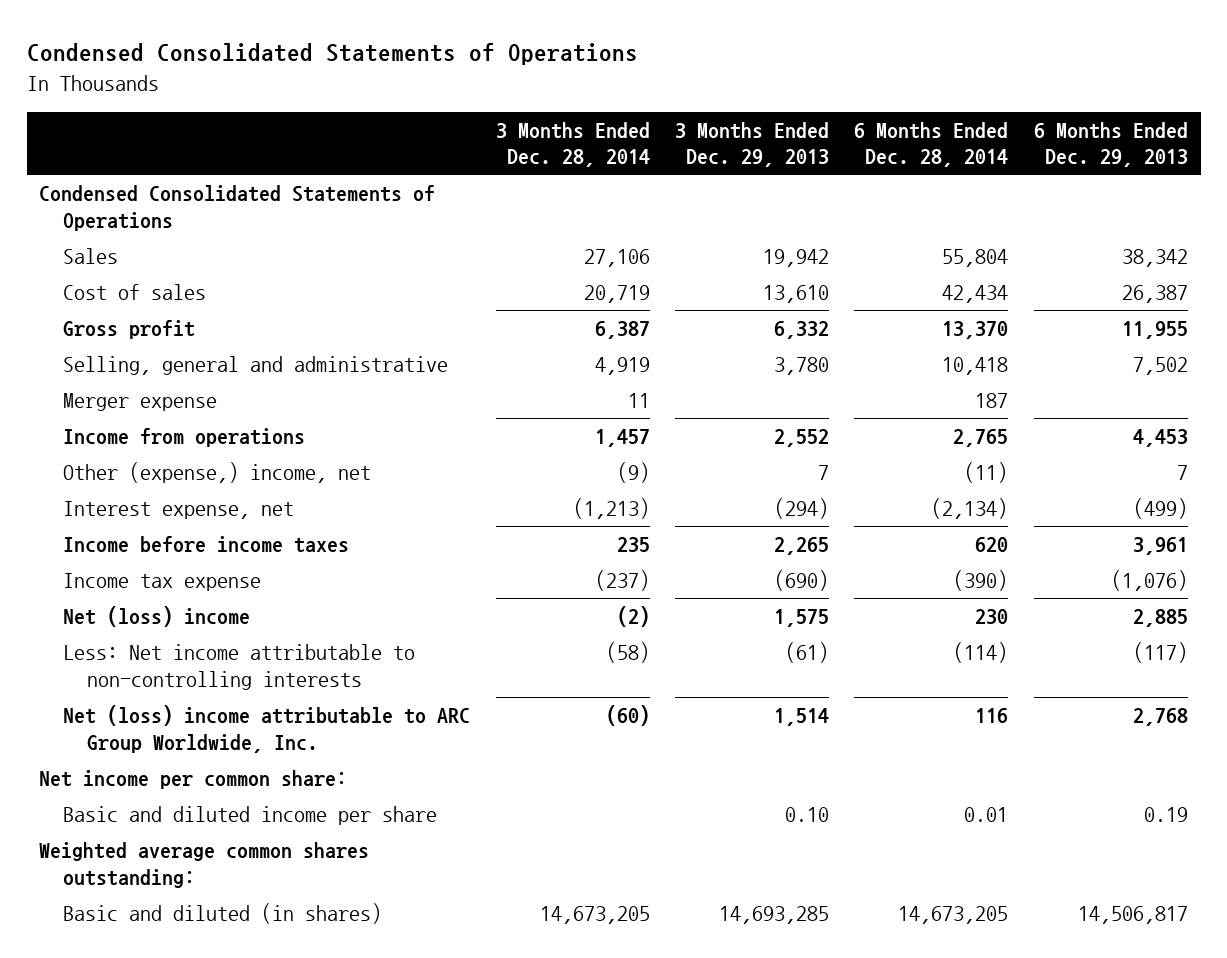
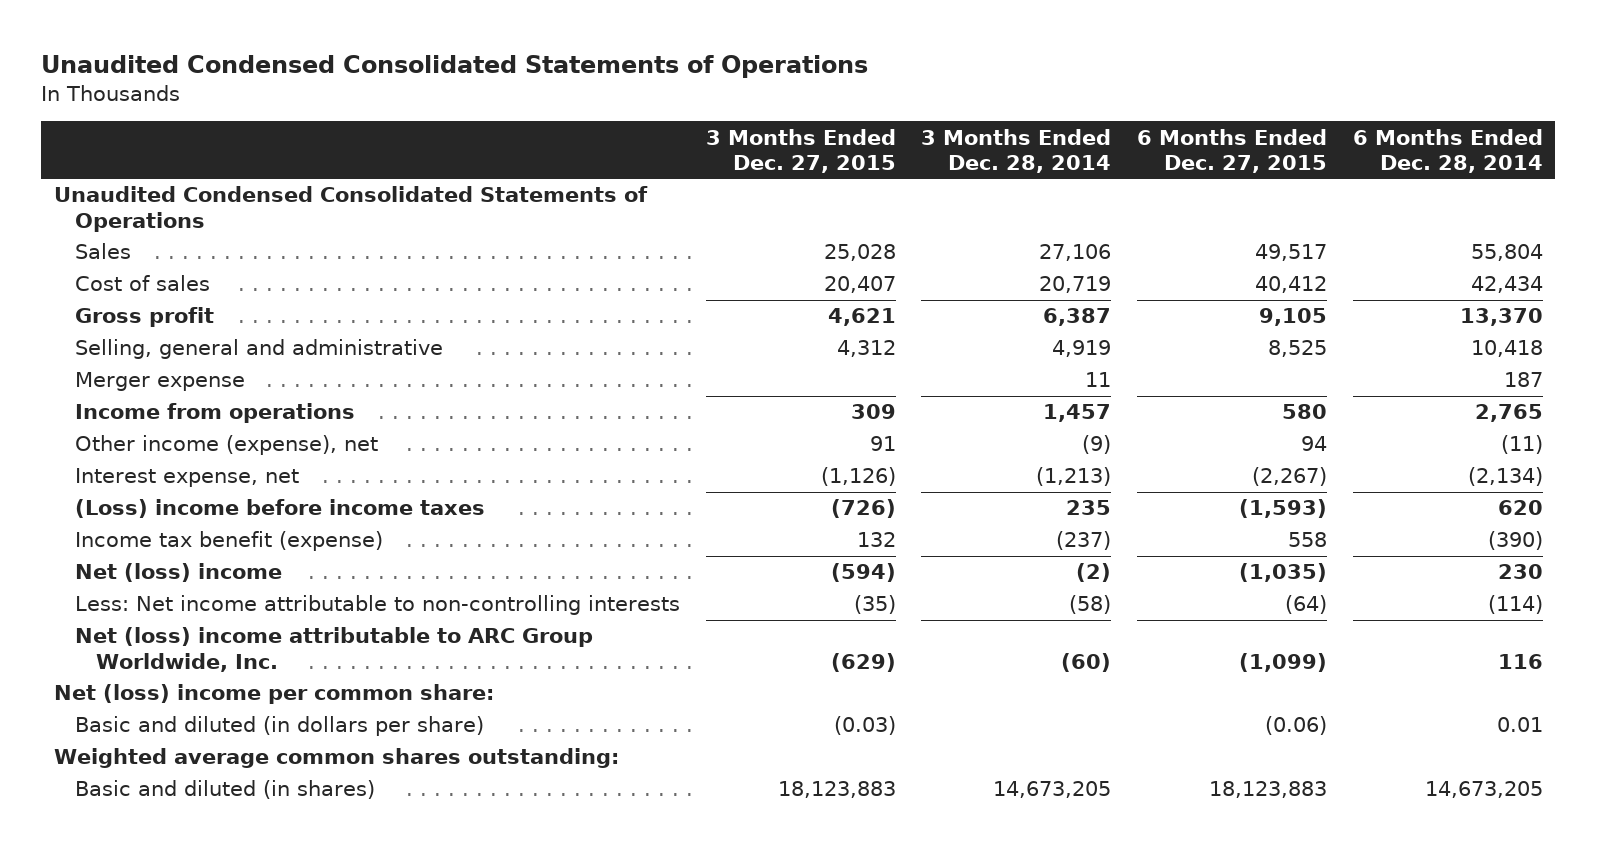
- Condensed Consolidated Statements of Operations
+ Unaudited Condensed Consolidated Statements of Operations
- | 3 Months Ended Dec. 28, 2014 | 3 Months Ended Dec. 29, 2013 | 6 Months Ended Dec. 28, 2014 | 6 Months Ended Dec. 29, 2013
+ | 3 Months Ended Dec. 27, 2015 | 3 Months Ended Dec. 28, 2014 | 6 Months Ended Dec. 27, 2015 | 6 Months Ended Dec. 28, 2014
- Condensed Consolidated Statements of Operations
+ Unaudited Condensed Consolidated Statements of Operations
- Other (expense,) income, net | (9) | 7 | (11) | 7
+ Other income (expense), net | 91 | (9) | 94 | (11)
- Income before income taxes | 235 | 2,265 | 620 | 3,961
- Income tax expense | (237) | (690) | (390) | (1,076)
+ (Loss) income before income taxes | (726) | 235 | (1,593) | 620
+ Income tax benefit (expense) | 132 | (237) | 558 | (390)
- Net income per common share:
- Basic and diluted income per share | | 0.10 | 0.01 | 0.19
+ Net (loss) income per common share:
+ Basic and diluted (in dollars per share) | (0.03) | | (0.06) | 0.01

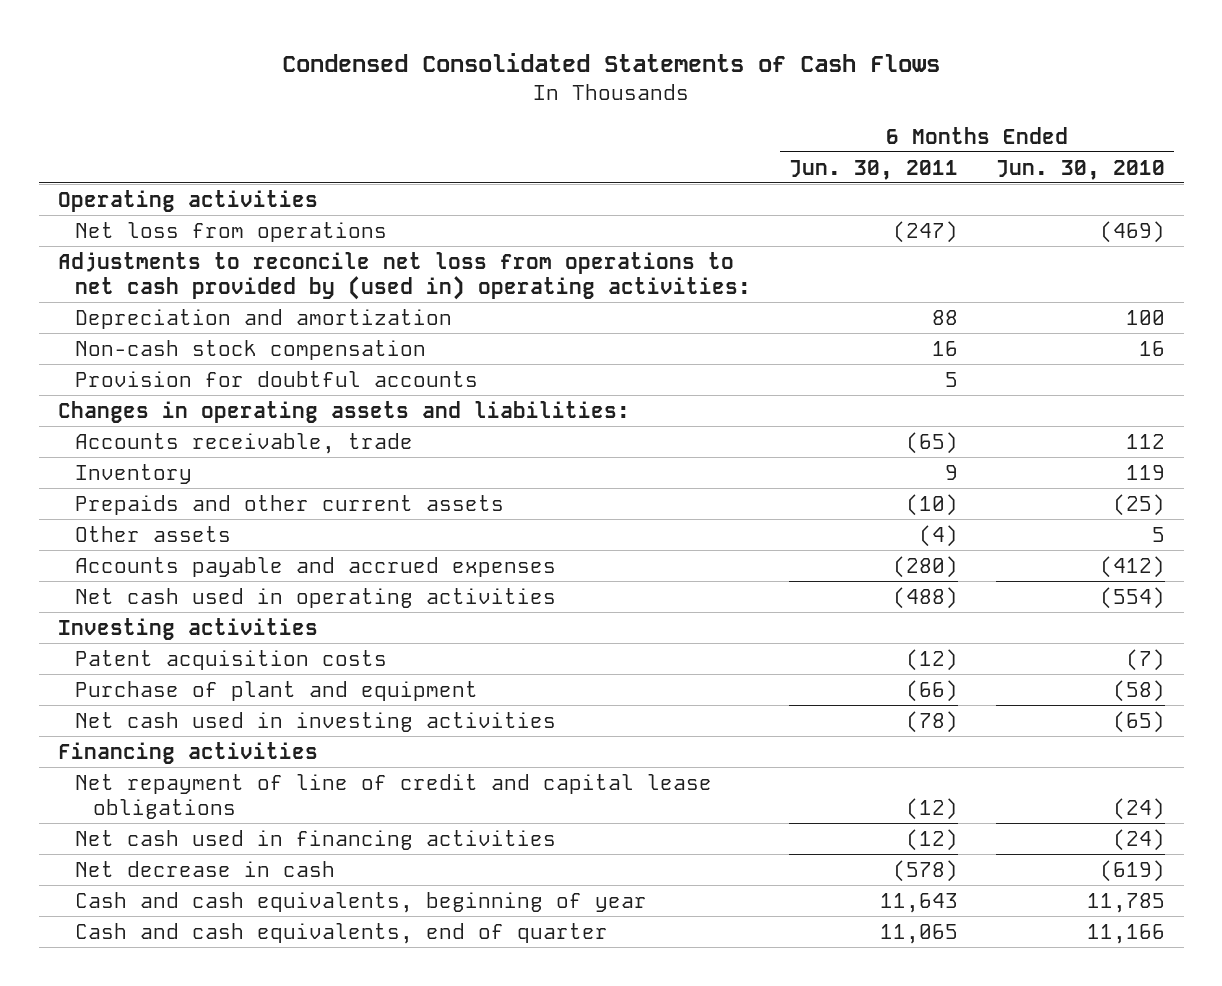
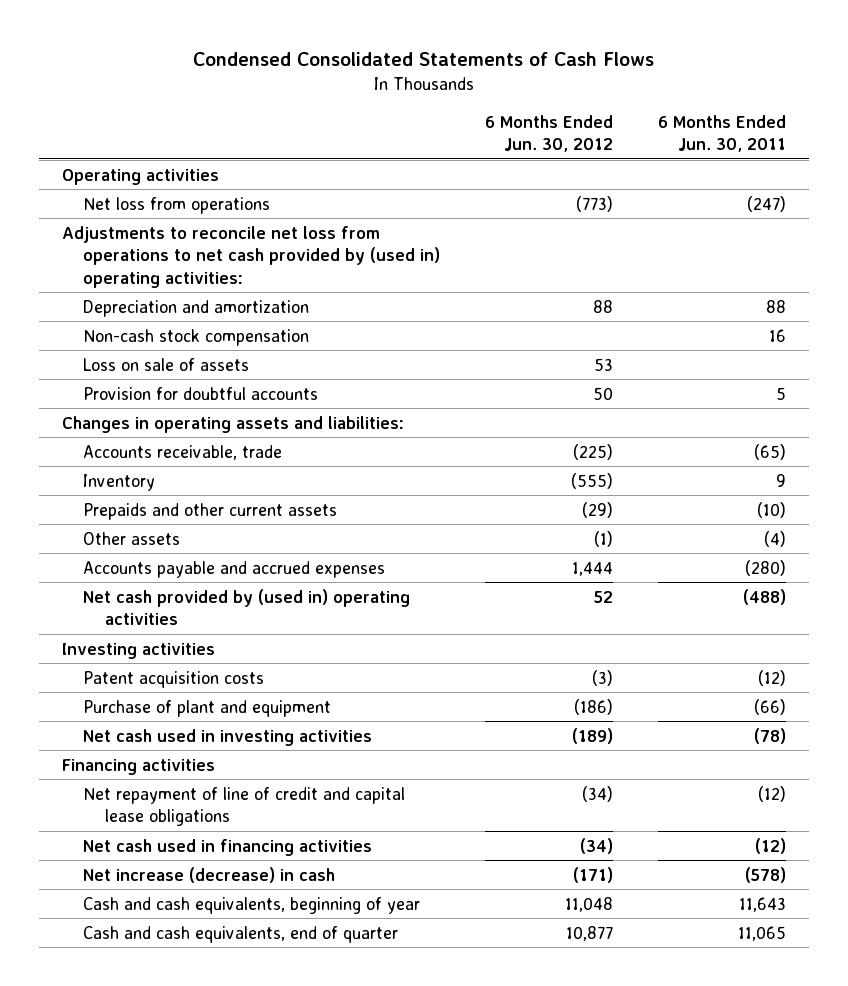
- | 6 Months Ended Jun. 30, 2011 | 6 Months Ended Jun. 30, 2010
+ | 6 Months Ended Jun. 30, 2012 | 6 Months Ended Jun. 30, 2011
+ Loss on sale of assets | 53 |
- Net cash used in operating activities | (488) | (554)
+ Net cash provided by (used in) operating activities | 52 | (488)
- Net decrease in cash | (578) | (619)
+ Net increase (decrease) in cash | (171) | (578)

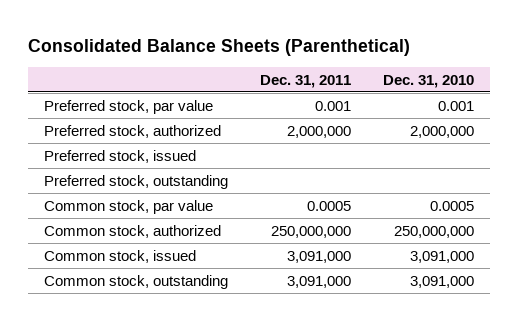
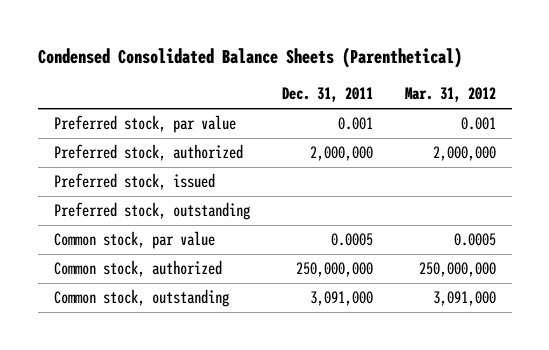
- Consolidated Balance Sheets (Parenthetical)
+ Condensed Consolidated Balance Sheets (Parenthetical)
- | Dec. 31, 2011 | Dec. 31, 2010
+ | Dec. 31, 2011 | Mar. 31, 2012
- Common stock, issued | 3,091,000 | 3,091,000

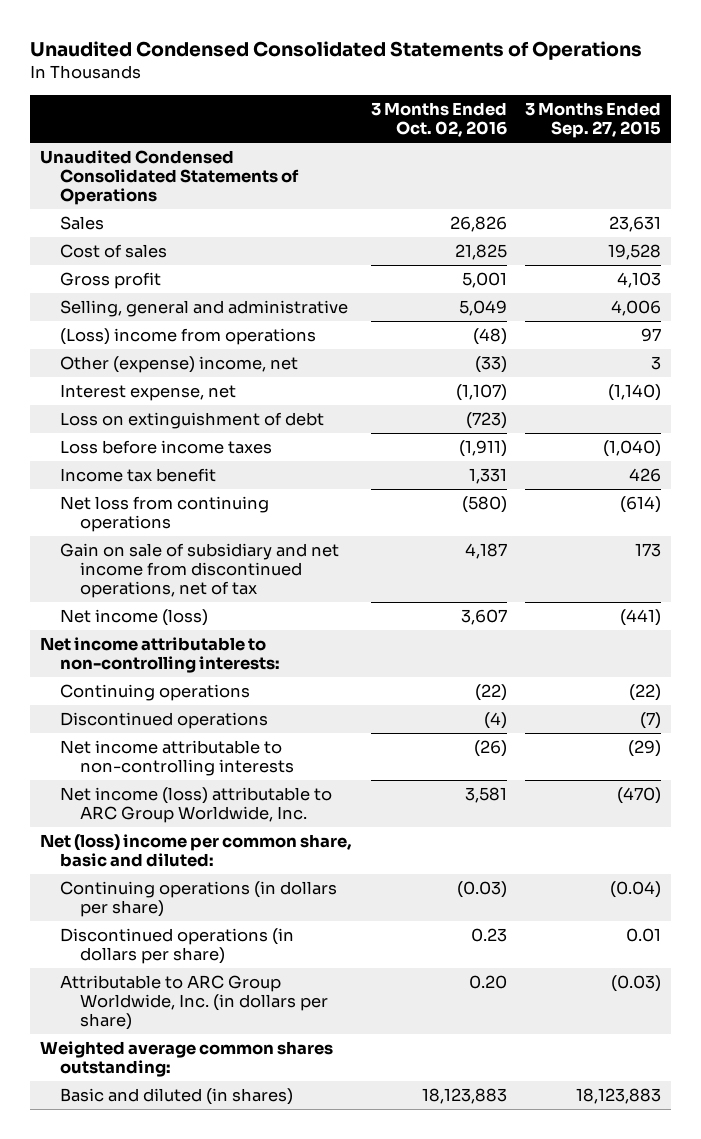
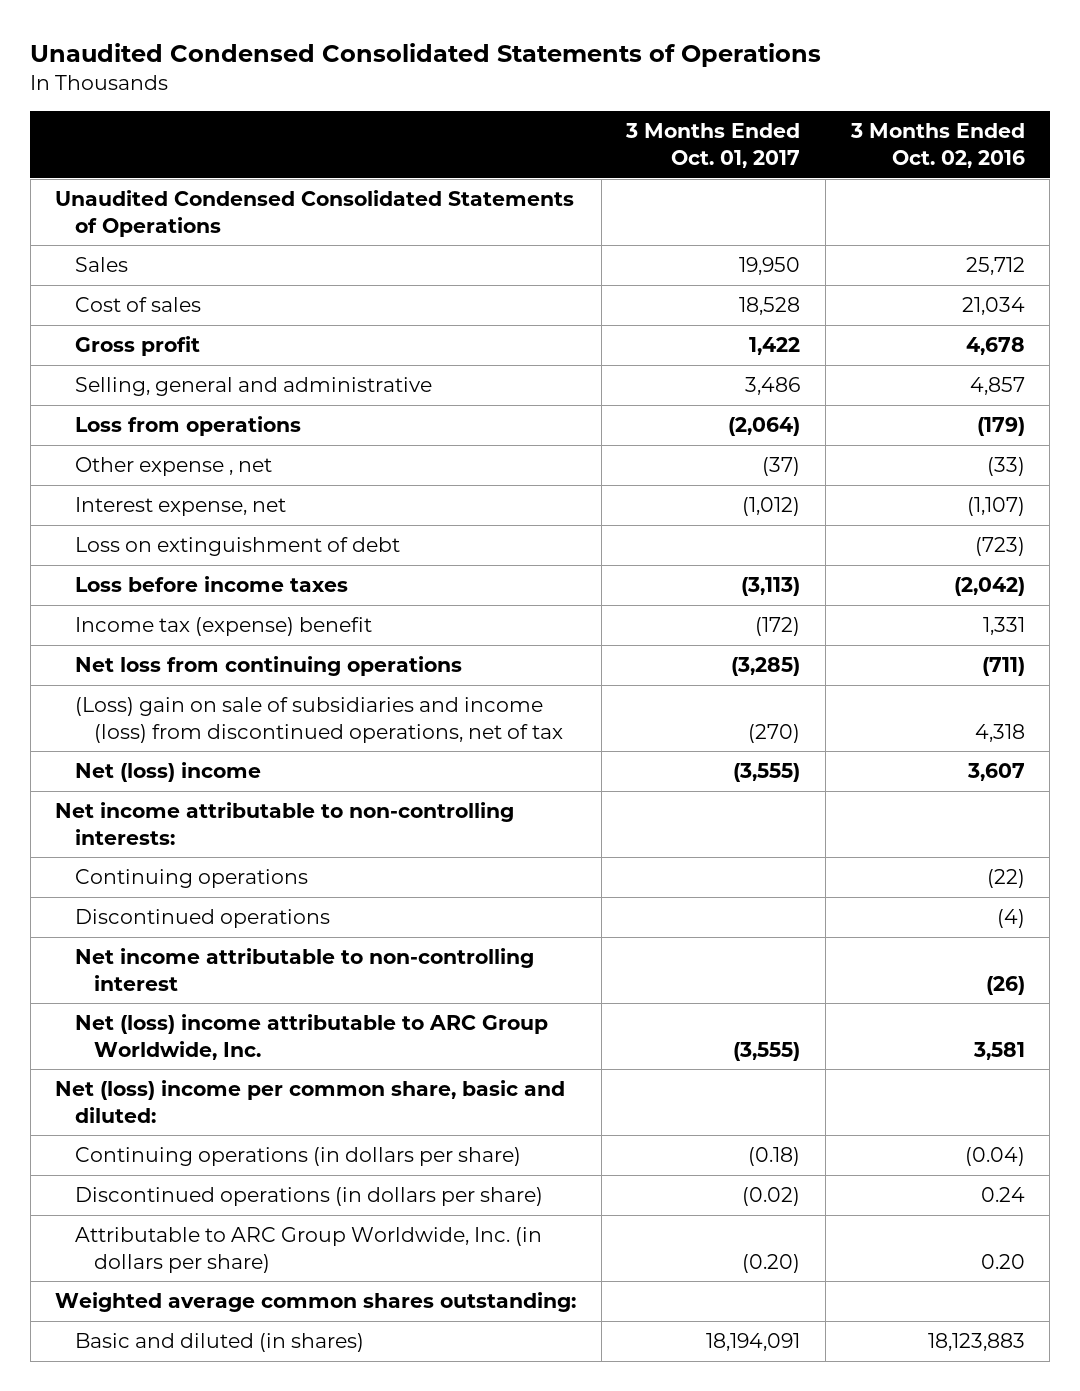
- | 3 Months Ended Oct. 02, 2016 | 3 Months Ended Sep. 27, 2015
+ | 3 Months Ended Oct. 01, 2017 | 3 Months Ended Oct. 02, 2016
- Sales | 26,826 | 23,631
- Cost of sales | 21,825 | 19,528
- Gross profit | 5,001 | 4,103
- Selling, general and administrative | 5,049 | 4,006
- (Loss) income from operations | (48) | 97
- Other (expense) income, net | (33) | 3
+ Sales | 19,950 | 25,712
+ Cost of sales | 18,528 | 21,034
+ Gross profit | 1,422 | 4,678
+ Selling, general and administrative | 3,486 | 4,857
+ Loss from operations | (2,064) | (179)
+ Other expense , net | (37) | (33)
- Loss before income taxes | (1,911) | (1,040)
- Income tax benefit | 1,331 | 426
- Net loss from continuing operations | (580) | (614)
- Gain on sale of subsidiary and net income from discontinued operations, net of tax | 4,187 | 173
- Net income (loss) | 3,607 | (441)
+ Loss before income taxes | (3,113) | (2,042)
+ Income tax (expense) benefit | (172) | 1,331
+ Net loss from continuing operations | (3,285) | (711)
+ (Loss) gain on sale of subsidiaries and income (loss) from discontinued operations, net of tax | (270) | 4,318
+ Net (loss) income | (3,555) | 3,607
- Net income attributable to non-controlling interests | (26) | (29)
- Net income (loss) attributable to ARC Group Worldwide, Inc. | 3,581 | (470)
+ Net income attributable to non-controlling interest | | (26)
+ Net (loss) income attributable to ARC Group Worldwide, Inc. | (3,555) | 3,581
- Continuing operations (in dollars per share) | (0.03) | (0.04)
- Discontinued operations (in dollars per share) | 0.23 | 0.01
+ Continuing operations (in dollars per share) | (0.18) | (0.04)
+ Discontinued operations (in dollars per share) | (0.02) | 0.24

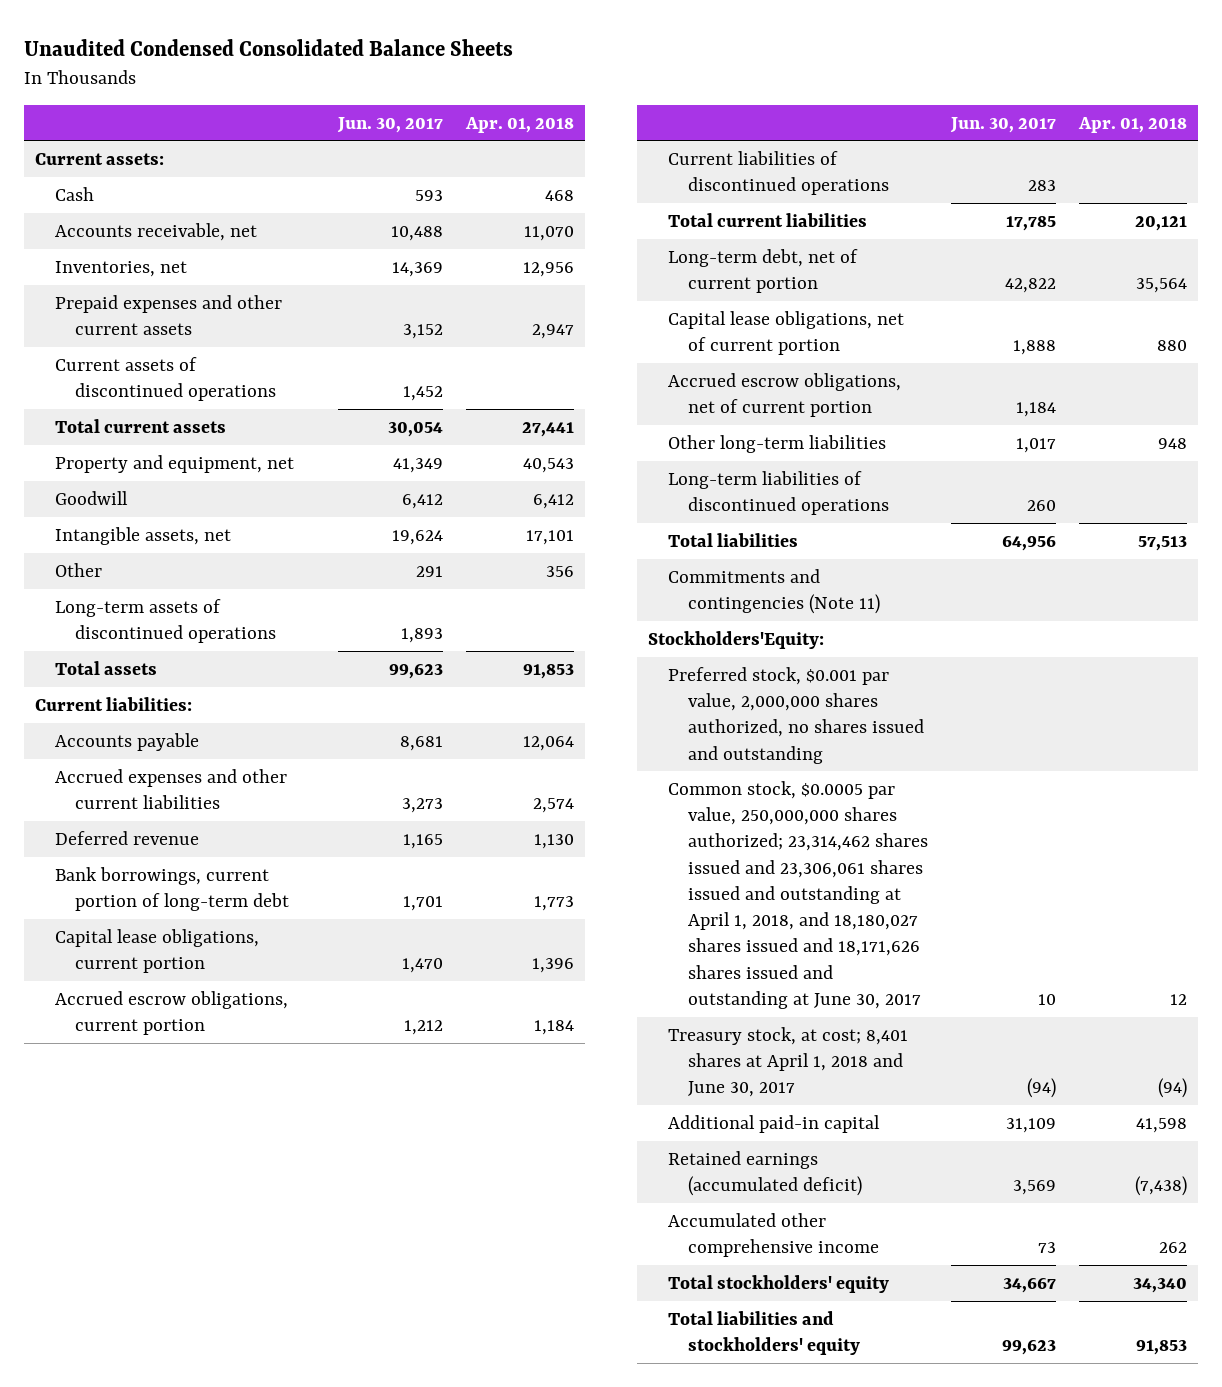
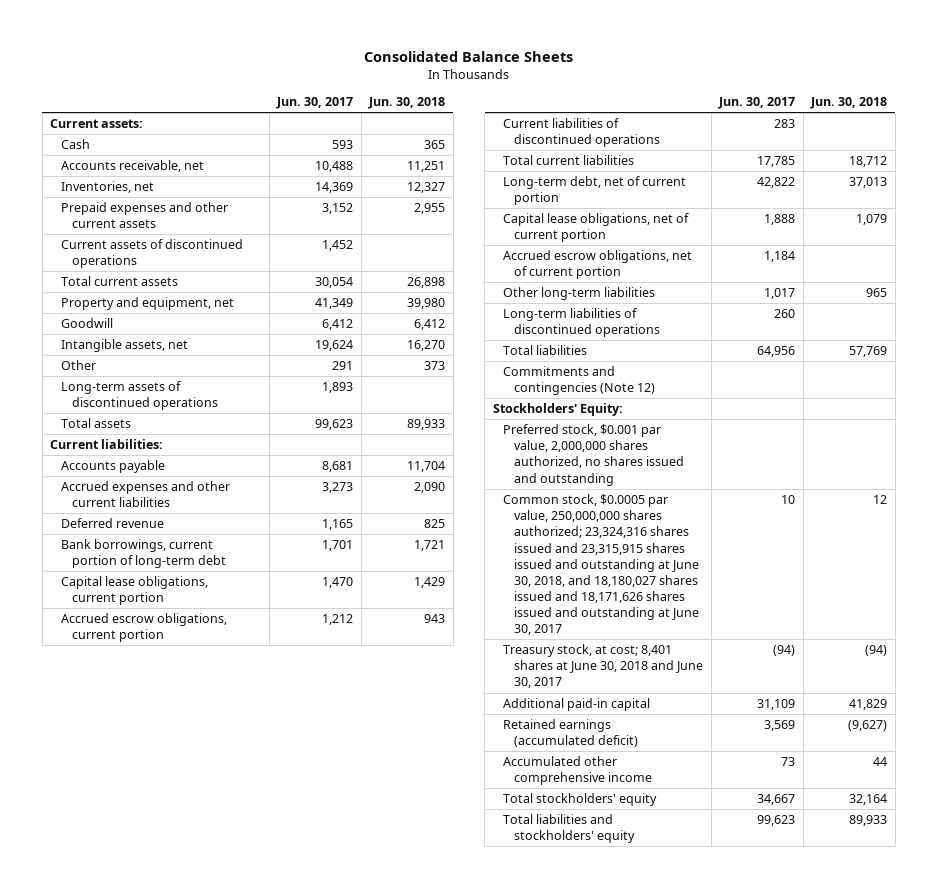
- Unaudited Condensed Consolidated Balance Sheets
+ Consolidated Balance Sheets
- | Jun. 30, 2017 | Apr. 01, 2018
+ | Jun. 30, 2017 | Jun. 30, 2018
- Commitments and contingencies (Note 11)
- Stockholders'Equity:
+ Commitments and contingencies (Note 12)
+ Stockholders' Equity:
- Common stock, $0.0005 par value, 250,000,000 shares authorized; 23,314,462 shares issued and 23,306,061 shares issued and outstanding at April 1, 2018, and 18,180,027 shares issued and 18,171,626 shares issued and outstanding at June 30, 2017 | 10 | 12
- Treasury stock, at cost; 8,401 shares at April 1, 2018 and June 30, 2017 | (94) | (94)
+ Common stock, $0.0005 par value, 250,000,000 shares authorized; 23,324,316 shares issued and 23,315,915 shares issued and outstanding at June 30, 2018, and 18,180,027 shares issued and 18,171,626 shares issued and outstanding at June 30, 2017 | 10 | 12
+ Treasury stock, at cost; 8,401 shares at June 30, 2018 and June 30, 2017 | (94) | (94)

